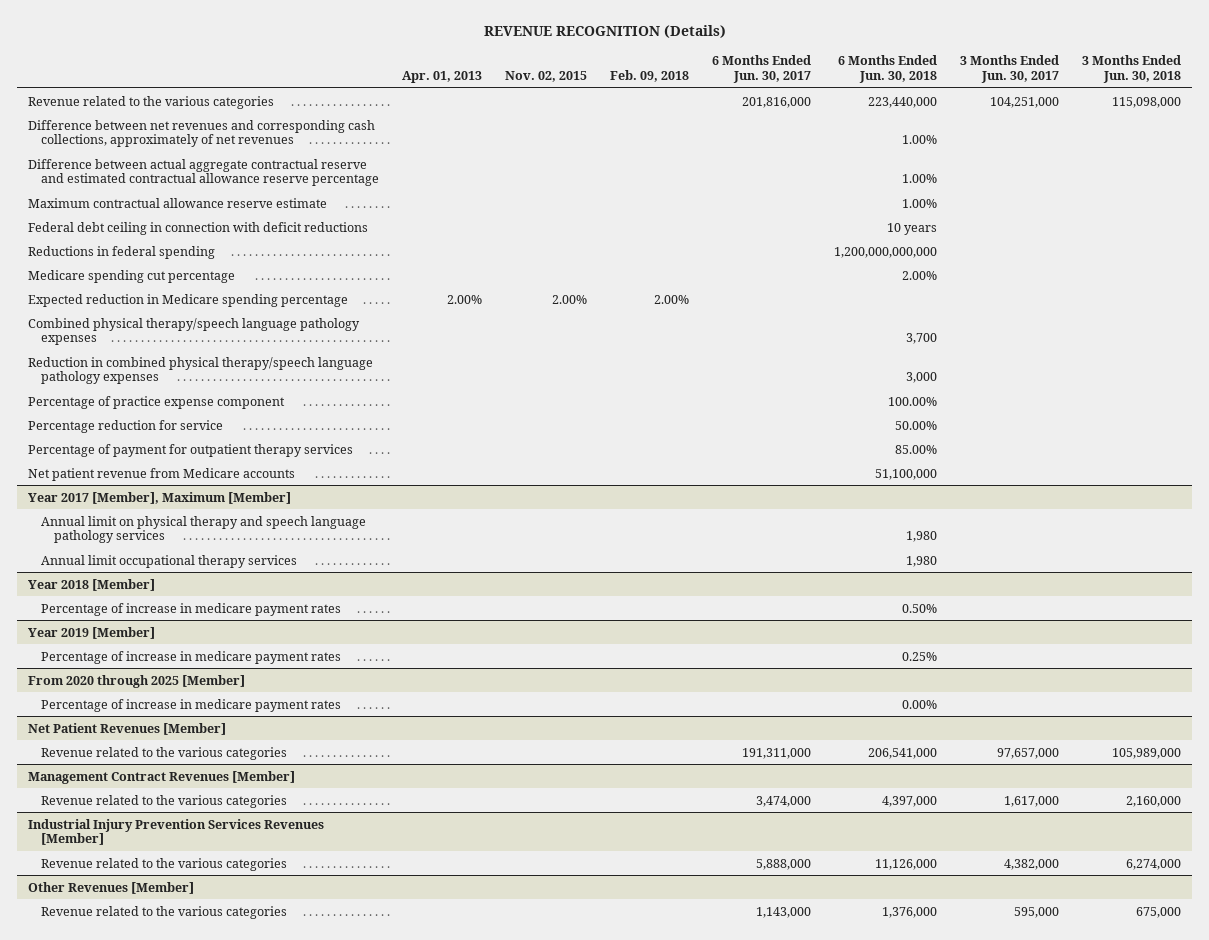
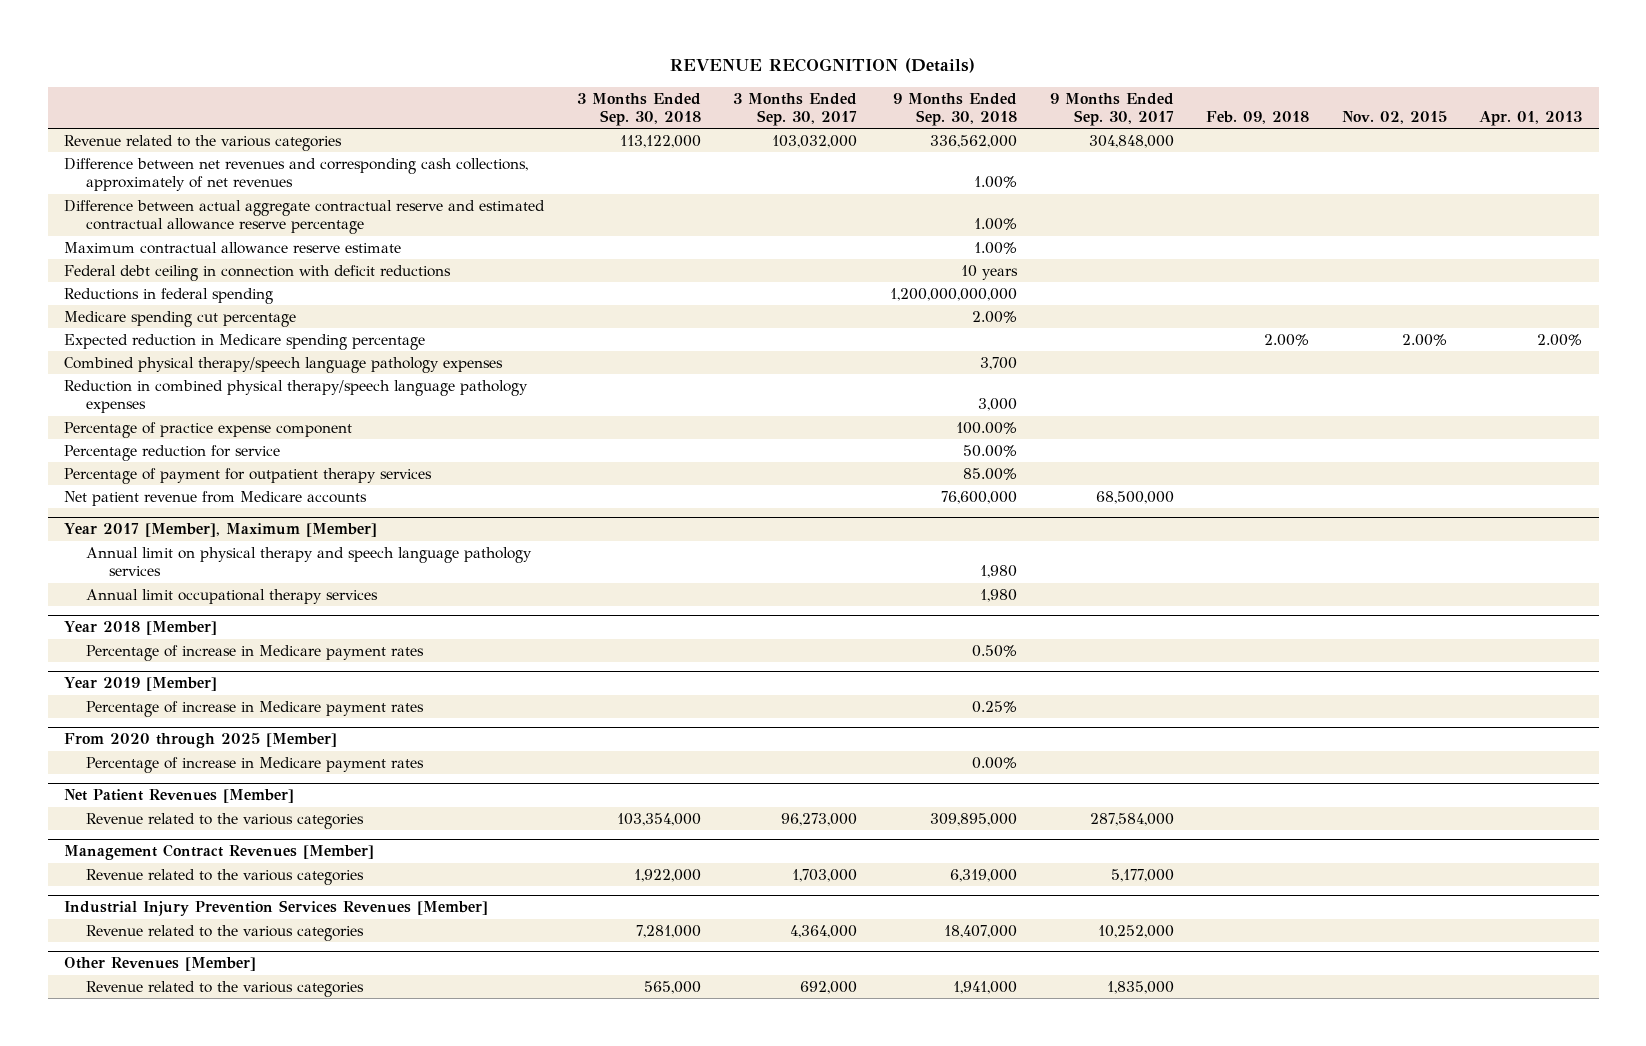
- | Apr. 01, 2013 | Nov. 02, 2015 | Feb. 09, 2018 | 6 Months Ended Jun. 30, 2017 | 6 Months Ended Jun. 30, 2018 | 3 Months Ended Jun. 30, 2017 | 3 Months Ended Jun. 30, 2018
+ | 3 Months Ended Sep. 30, 2018 | 3 Months Ended Sep. 30, 2017 | 9 Months Ended Sep. 30, 2018 | 9 Months Ended Sep. 30, 2017 | Feb. 09, 2018 | Nov. 02, 2015 | Apr. 01, 2013
@ Year 2018 [Member]
- Percentage of increase in medicare payment rates | | | | | 0.50% | |
+ Percentage of increase in Medicare payment rates | | | 0.50% | | | |
@ Year 2019 [Member]
- Percentage of increase in medicare payment rates | | | | | 0.25% | |
+ Percentage of increase in Medicare payment rates | | | 0.25% | | | |
@ From 2020 through 2025 [Member]
- Percentage of increase in medicare payment rates | | | | | 0.00% | |
+ Percentage of increase in Medicare payment rates | | | 0.00% | | | |

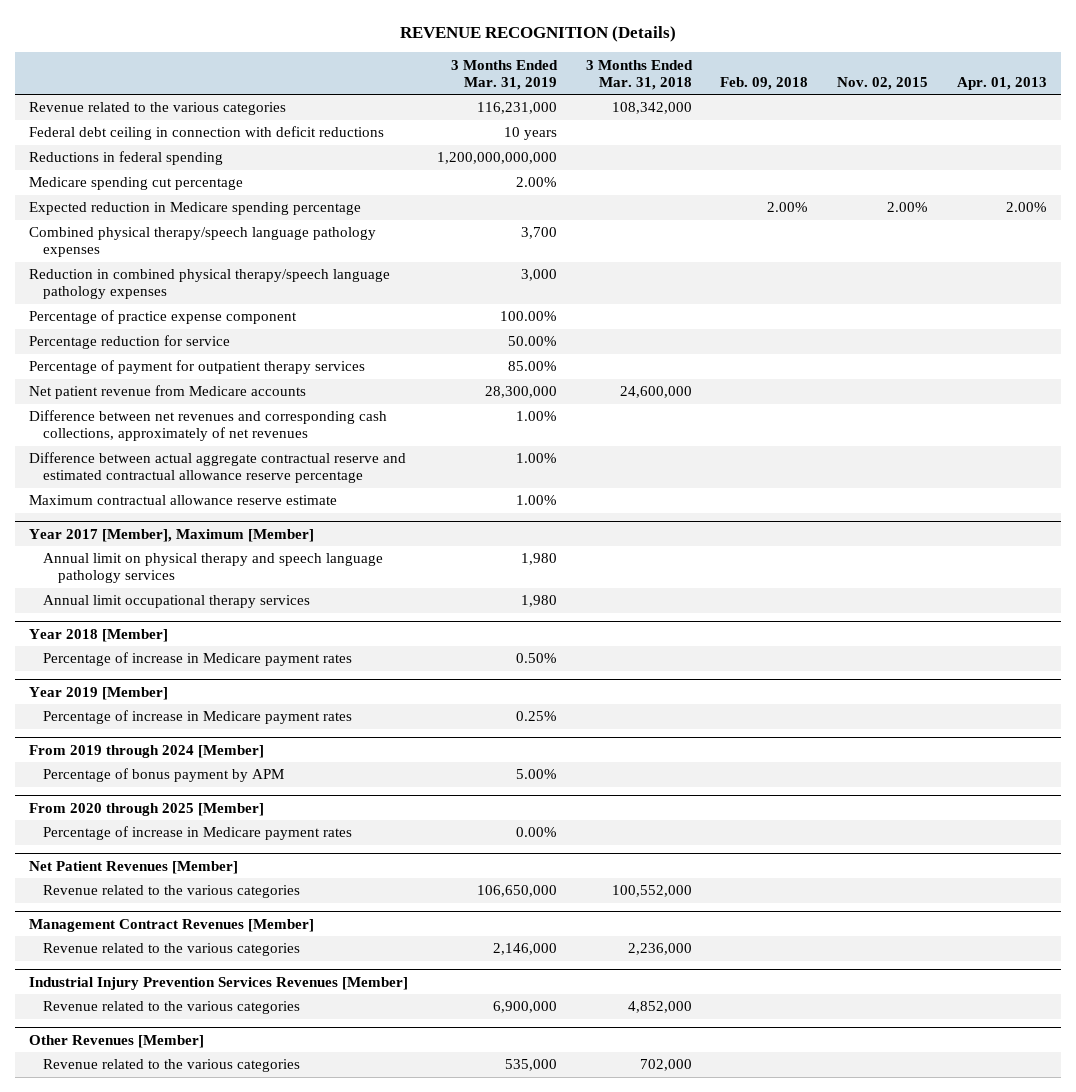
- | 3 Months Ended Sep. 30, 2018 | 3 Months Ended Sep. 30, 2017 | 9 Months Ended Sep. 30, 2018 | 9 Months Ended Sep. 30, 2017 | Feb. 09, 2018 | Nov. 02, 2015 | Apr. 01, 2013
+ | 3 Months Ended Mar. 31, 2019 | 3 Months Ended Mar. 31, 2018 | Feb. 09, 2018 | Nov. 02, 2015 | Apr. 01, 2013
moved down: Difference between net revenues and corresponding cash collections, approximately of net revenues | 1.00% | | | |
moved down: Difference between actual aggregate contractual reserve and estimated contractual allowance reserve percentage | 1.00% | | | |
moved down: Maximum contractual allowance reserve estimate | 1.00% | | | |
+ From 2019 through 2024 [Member]
+ Percentage of bonus payment by APM | 5.00% | | | |

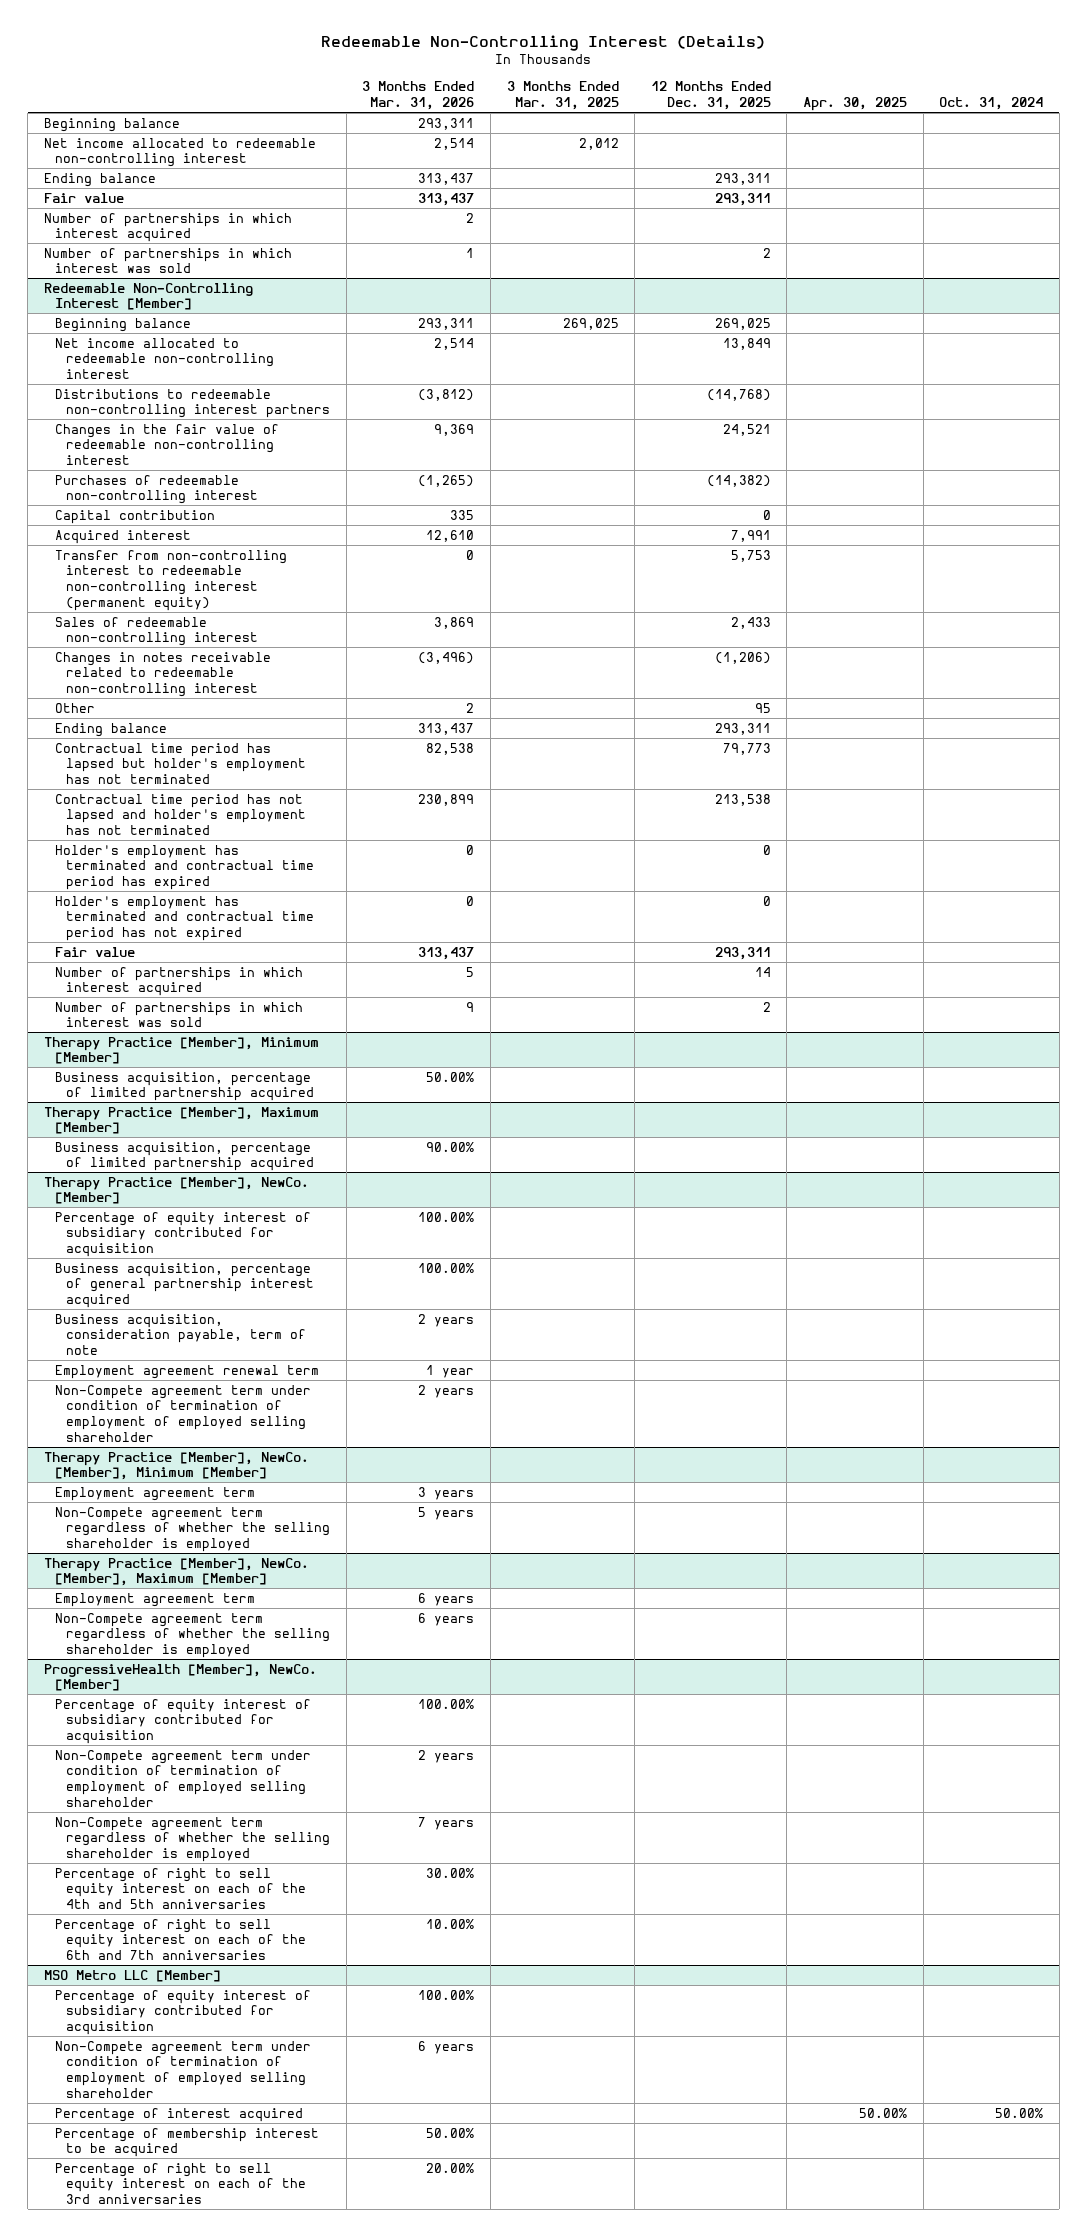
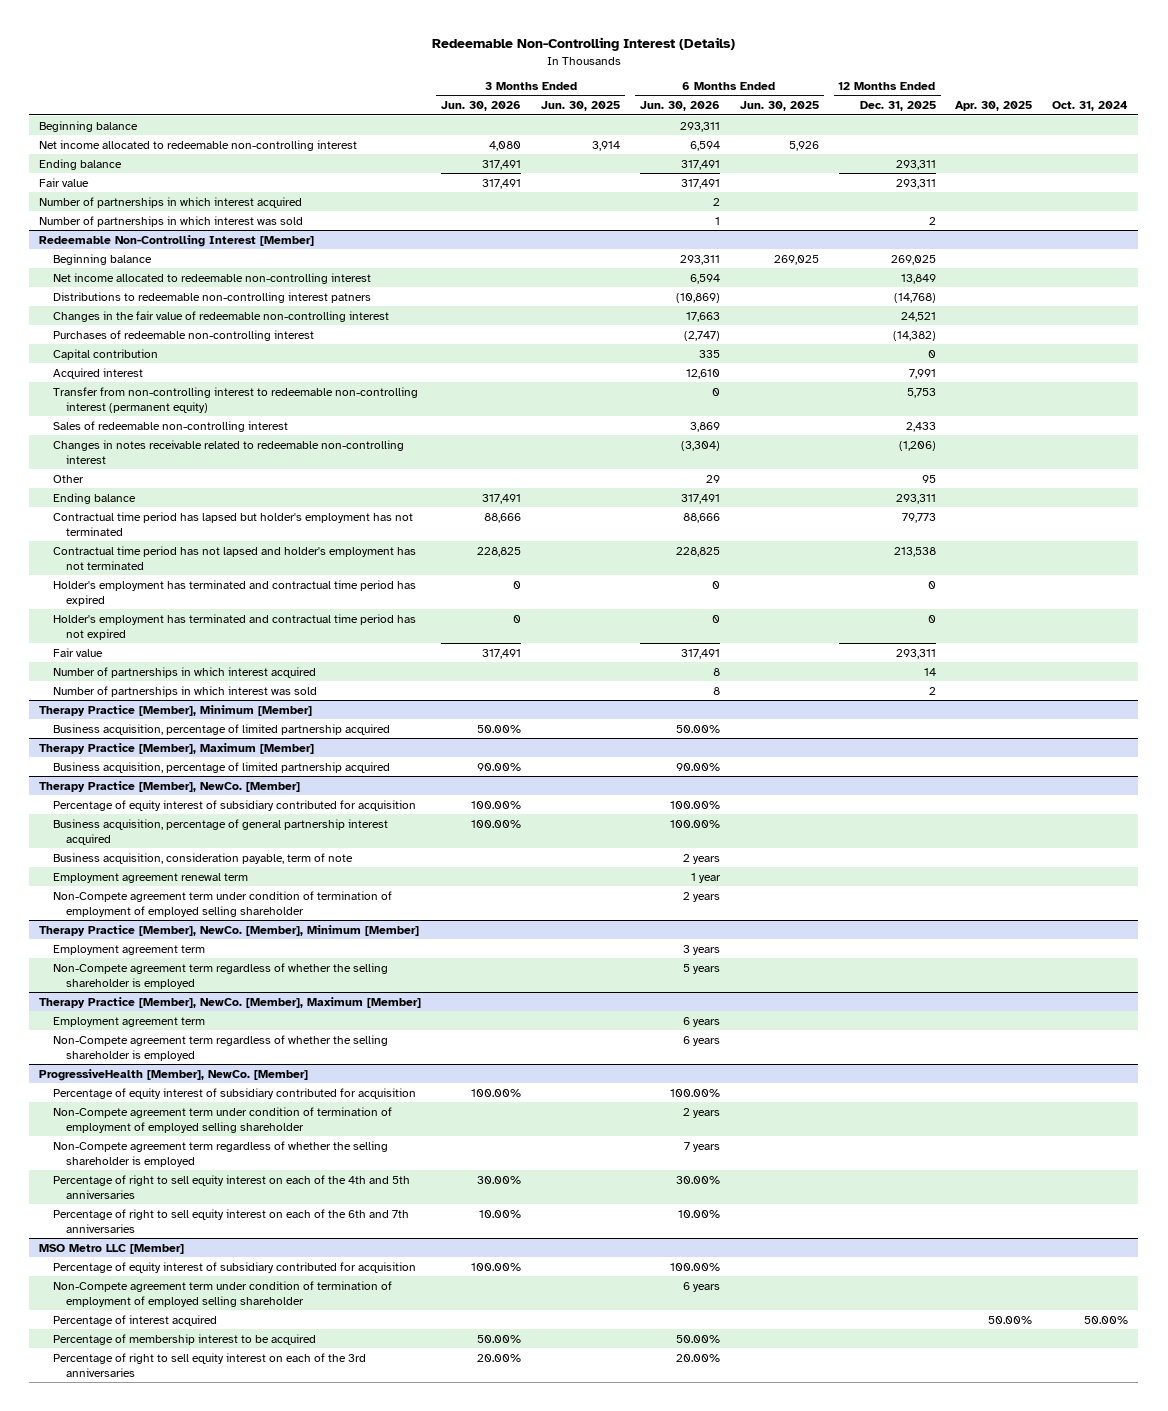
- | 3 Months Ended Mar. 31, 2026 | 3 Months Ended Mar. 31, 2025 | 12 Months Ended Dec. 31, 2025 | Apr. 30, 2025 | Oct. 31, 2024
+ | 3 Months Ended Jun. 30, 2026 | 3 Months Ended Jun. 30, 2025 | 6 Months Ended Jun. 30, 2026 | 6 Months Ended Jun. 30, 2025 | 12 Months Ended Dec. 31, 2025 | Apr. 30, 2025 | Oct. 31, 2024
@ Redeemable Non-Controlling Interest [Member]
- Distributions to redeemable non-controlling interest partners | (3,812) | | (14,768) | |
+ Distributions to redeemable non-controlling interest patners | | | (10,869) | | (14,768) | |

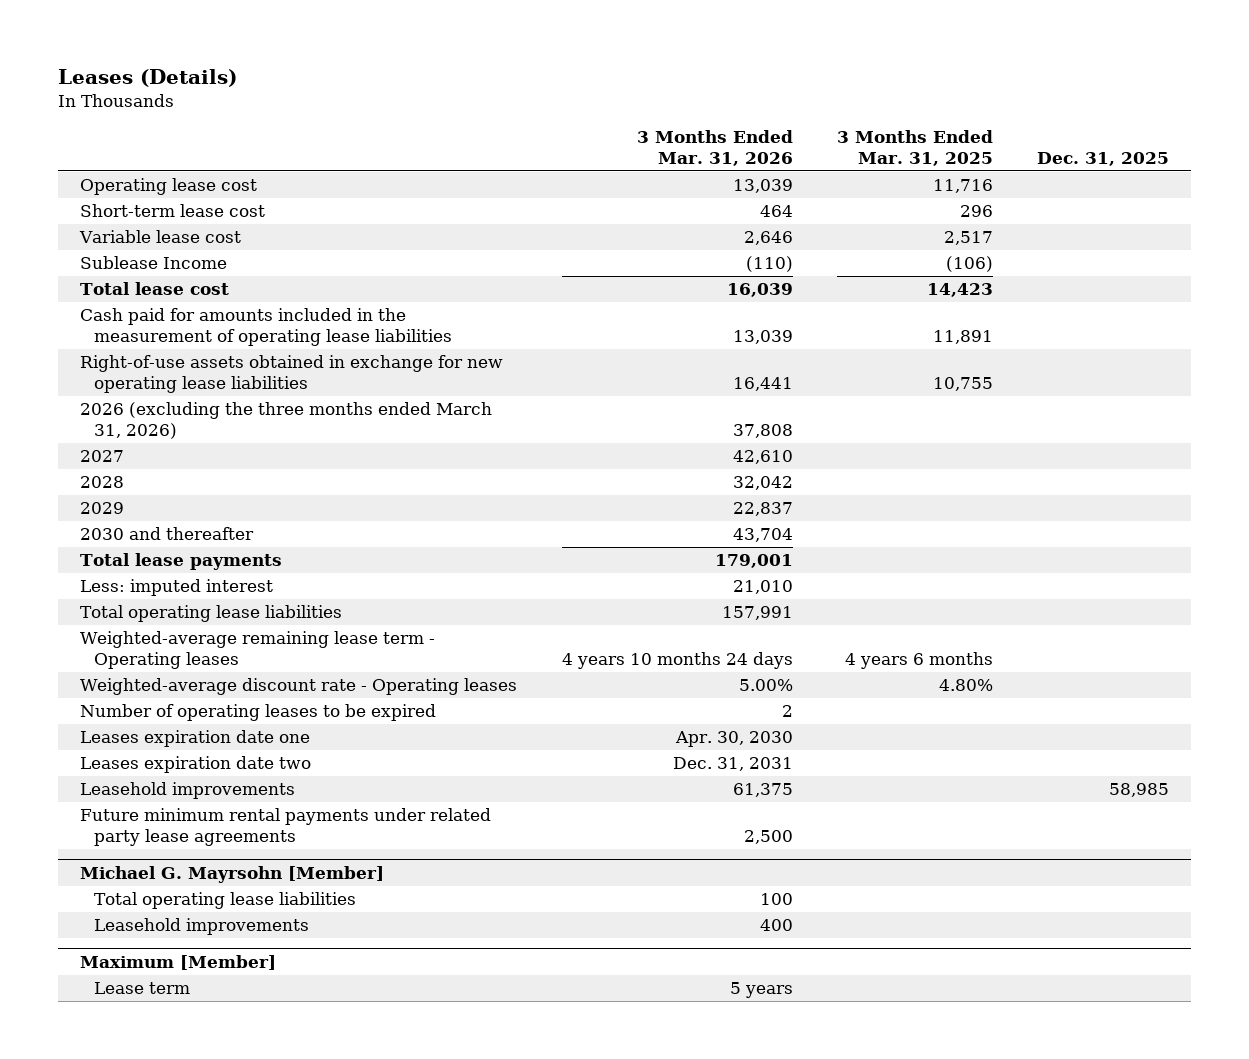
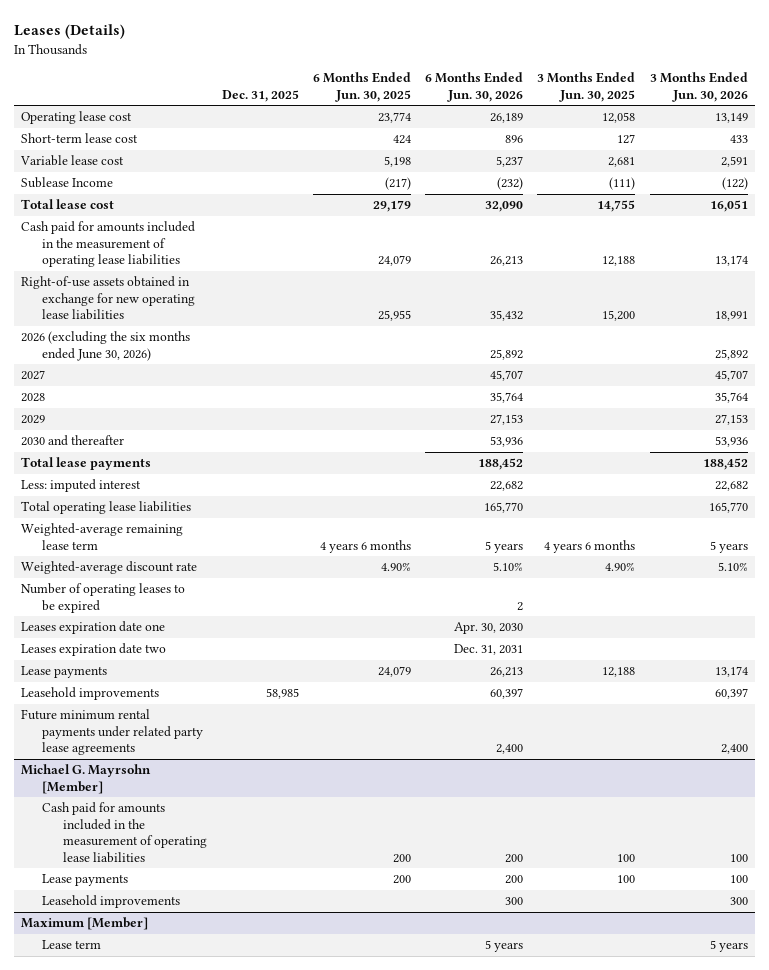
- | 3 Months Ended Mar. 31, 2026 | 3 Months Ended Mar. 31, 2025 | Dec. 31, 2025
+ | Dec. 31, 2025 | 6 Months Ended Jun. 30, 2025 | 6 Months Ended Jun. 30, 2026 | 3 Months Ended Jun. 30, 2025 | 3 Months Ended Jun. 30, 2026
- 2026 (excluding the three months ended March 31, 2026) | 37,808 | |
+ 2026 (excluding the six months ended June 30, 2026) | | | 25,892 | | 25,892
- Weighted-average remaining lease term - Operating leases | 4 years 10 months 24 days | 4 years 6 months |
- Weighted-average discount rate - Operating leases | 5.00% | 4.80% |
+ Weighted-average remaining lease term | | 4 years 6 months | 5 years | 4 years 6 months | 5 years
+ Weighted-average discount rate | | 4.90% | 5.10% | 4.90% | 5.10%
+ Lease payments | | 24,079 | 26,213 | 12,188 | 13,174
@ Michael G. Mayrsohn [Member]
- Total operating lease liabilities | 100 | |
+ Cash paid for amounts included in the measurement of operating lease liabilities | | 200 | 200 | 100 | 100
+ Lease payments | | 200 | 200 | 100 | 100

